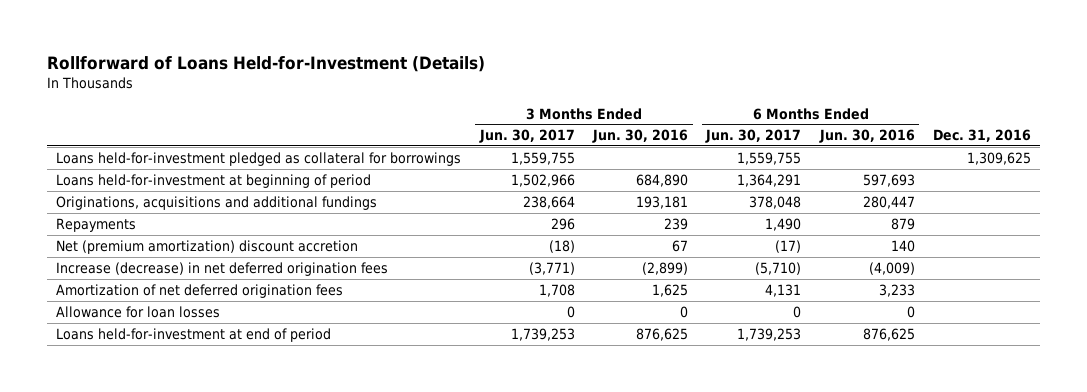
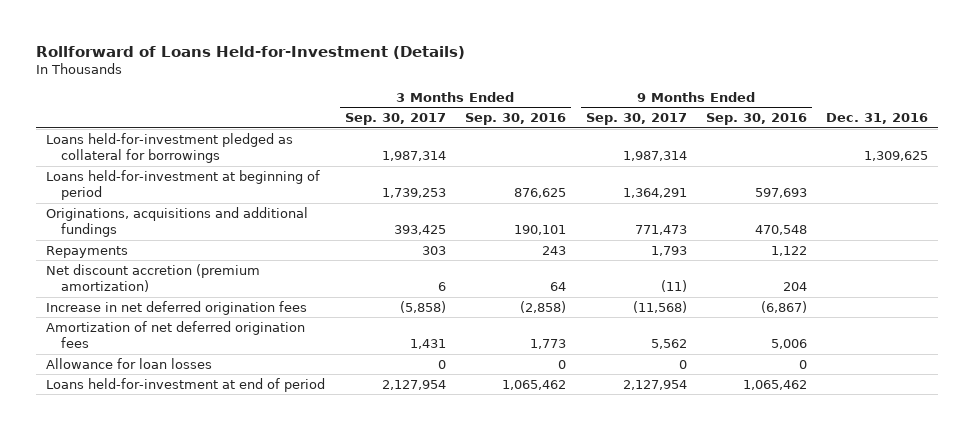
- | 3 Months Ended Jun. 30, 2017 | 3 Months Ended Jun. 30, 2016 | 6 Months Ended Jun. 30, 2017 | 6 Months Ended Jun. 30, 2016 | Dec. 31, 2016
+ | 3 Months Ended Sep. 30, 2017 | 3 Months Ended Sep. 30, 2016 | 9 Months Ended Sep. 30, 2017 | 9 Months Ended Sep. 30, 2016 | Dec. 31, 2016
- Net (premium amortization) discount accretion | (18) | 67 | (17) | 140 |
- Increase (decrease) in net deferred origination fees | (3,771) | (2,899) | (5,710) | (4,009) |
+ Net discount accretion (premium amortization) | 6 | 64 | (11) | 204 |
+ Increase in net deferred origination fees | (5,858) | (2,858) | (11,568) | (6,867) |

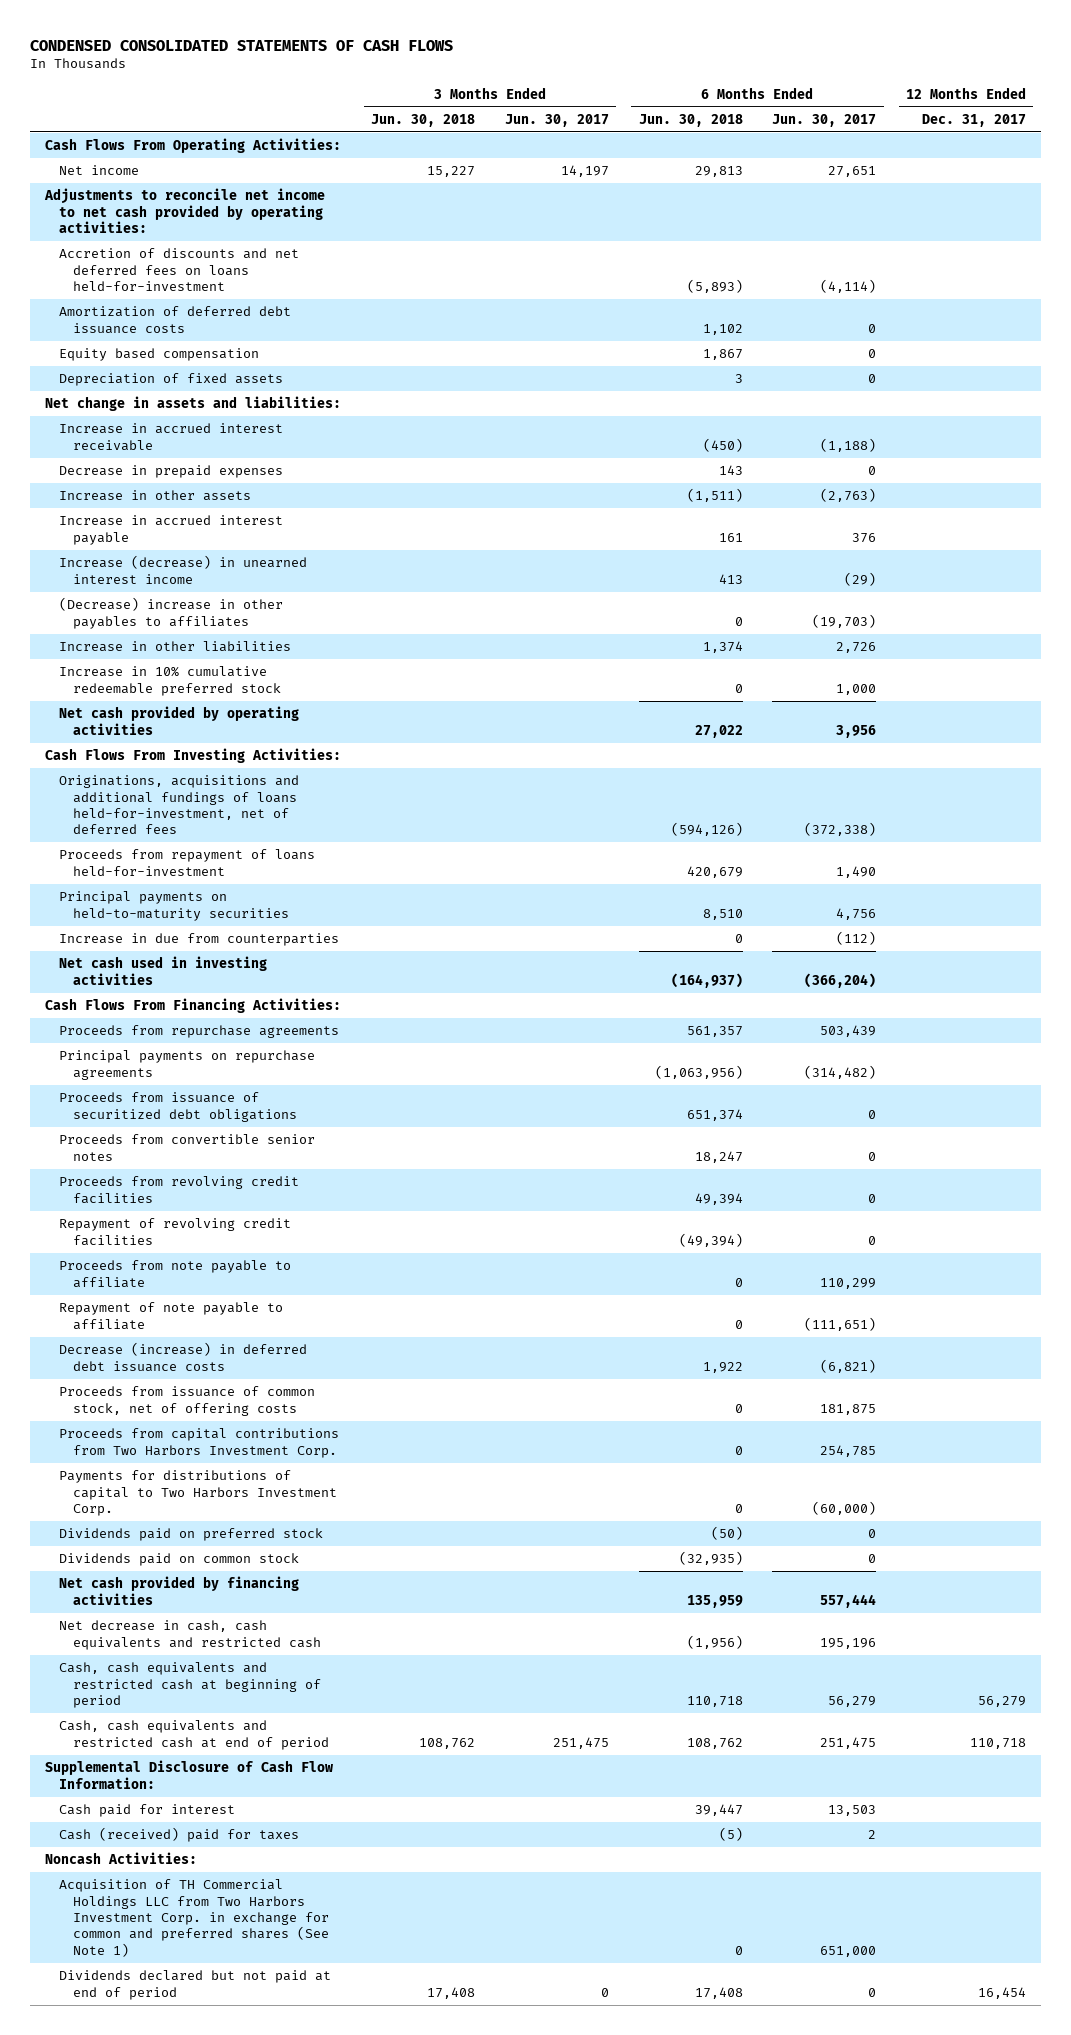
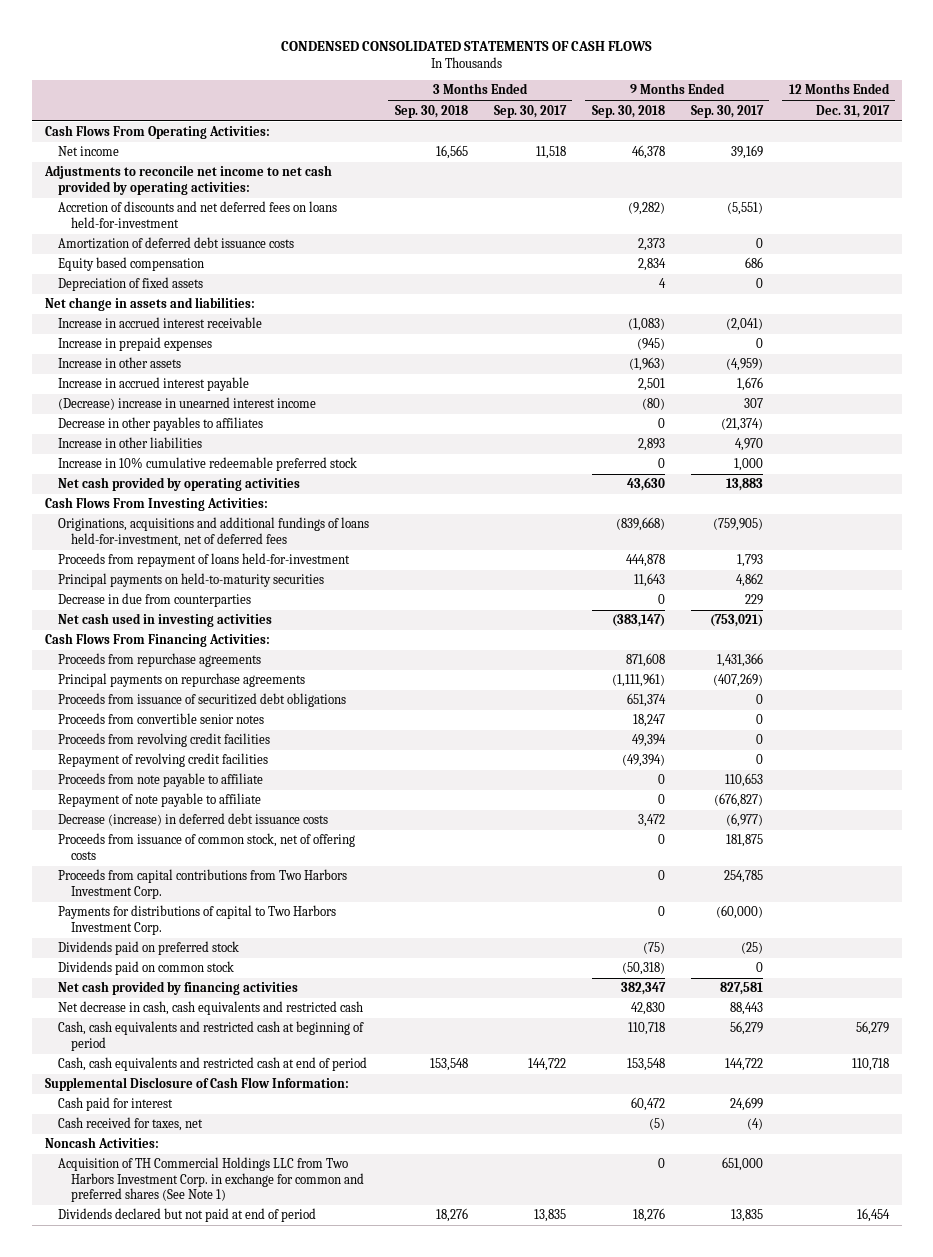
- | 3 Months Ended Jun. 30, 2018 | 3 Months Ended Jun. 30, 2017 | 6 Months Ended Jun. 30, 2018 | 6 Months Ended Jun. 30, 2017 | 12 Months Ended Dec. 31, 2017
+ | 3 Months Ended Sep. 30, 2018 | 3 Months Ended Sep. 30, 2017 | 9 Months Ended Sep. 30, 2018 | 9 Months Ended Sep. 30, 2017 | 12 Months Ended Dec. 31, 2017
- Decrease in prepaid expenses | | | 143 | 0 |
+ Increase in prepaid expenses | | | (945) | 0 |
- Increase (decrease) in unearned interest income | | | 413 | (29) |
- (Decrease) increase in other payables to affiliates | | | 0 | (19,703) |
+ (Decrease) increase in unearned interest income | | | (80) | 307 |
+ Decrease in other payables to affiliates | | | 0 | (21,374) |
- Increase in due from counterparties | | | 0 | (112) |
+ Decrease in due from counterparties | | | 0 | 229 |
- Cash (received) paid for taxes | | | (5) | 2 |
+ Cash received for taxes, net | | | (5) | (4) |

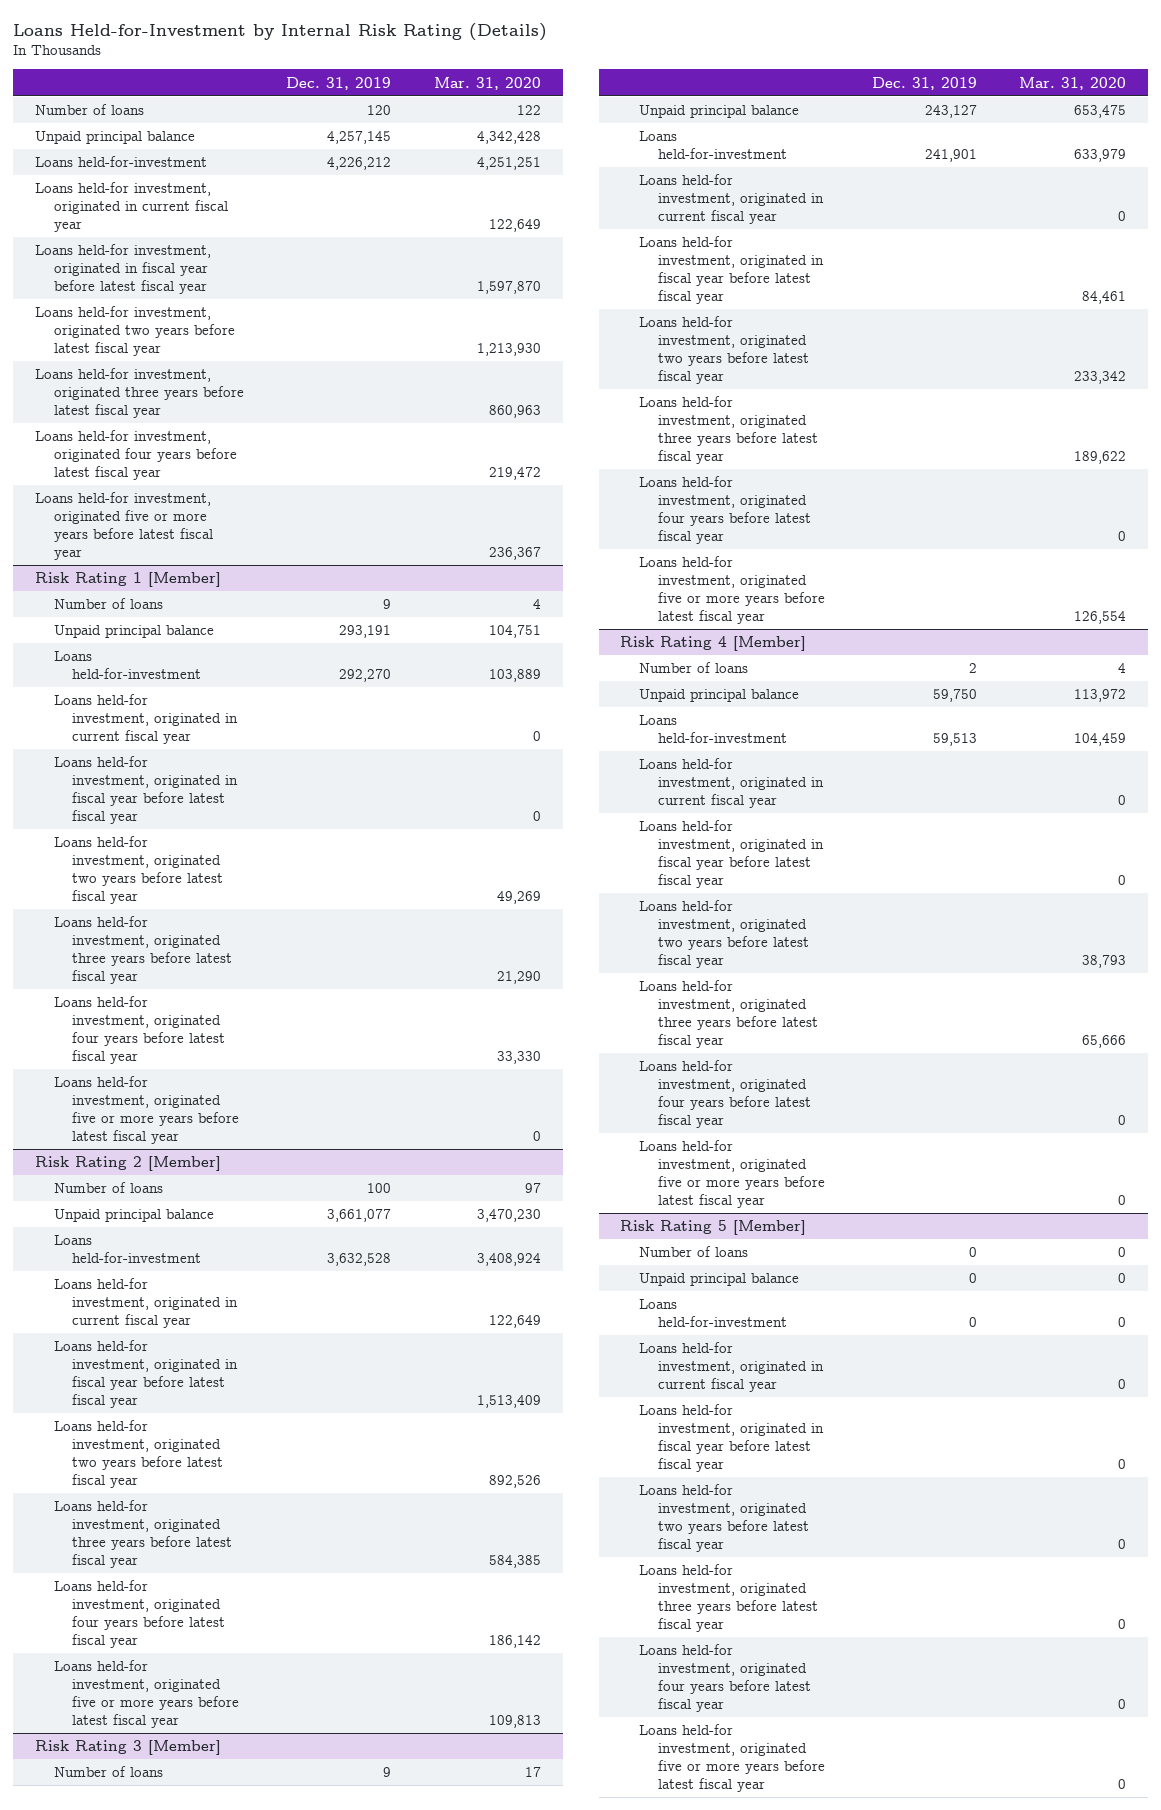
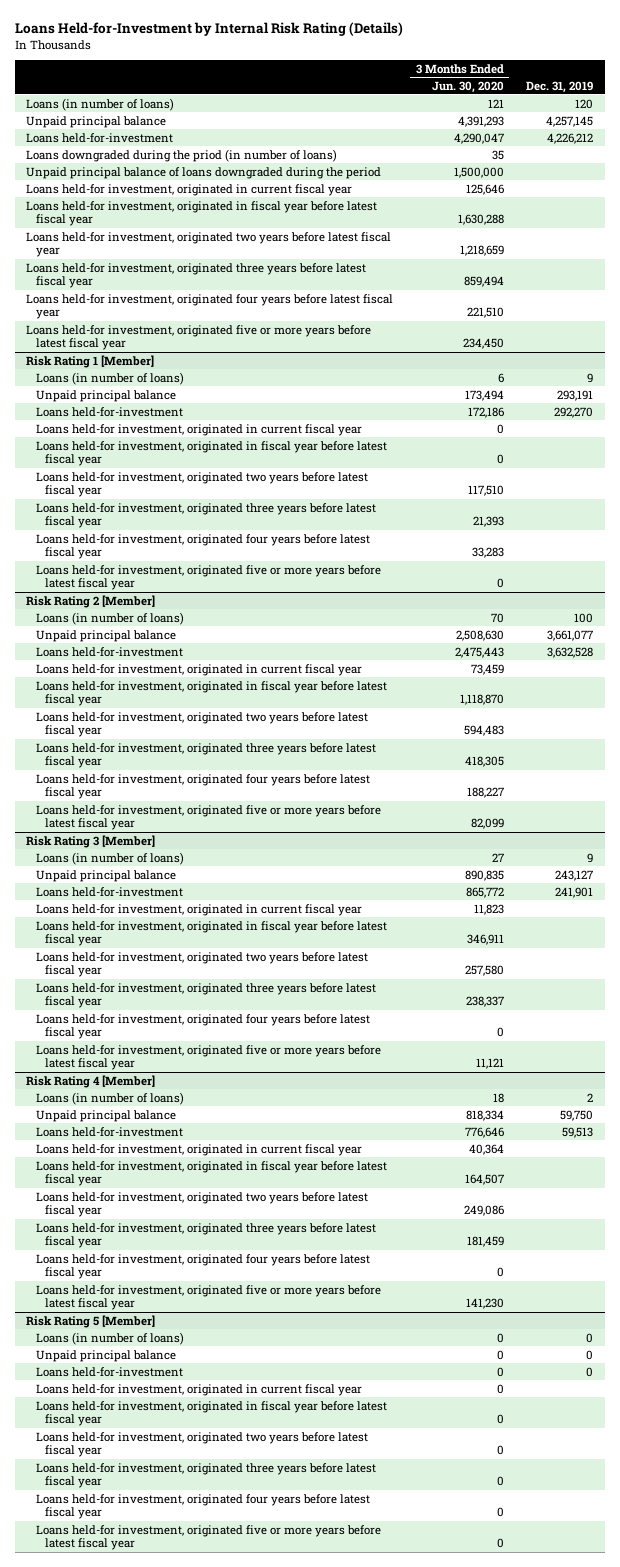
- | Dec. 31, 2019 | Mar. 31, 2020
+ | 3 Months Ended Jun. 30, 2020 | Dec. 31, 2019
- Number of loans | 120 | 122
+ Loans (in number of loans) | 121 | 120
+ Loans downgraded during the priod (in number of loans) | 35 |
+ Unpaid principal balance of loans downgraded during the period | 1,500,000 |
@ Risk Rating 1 [Member]
- Number of loans | 9 | 4
+ Loans (in number of loans) | 6 | 9
@ Risk Rating 2 [Member]
- Number of loans | 100 | 97
+ Loans (in number of loans) | 70 | 100
@ Risk Rating 3 [Member]
- Number of loans | 9 | 17
+ Loans (in number of loans) | 27 | 9
@ Risk Rating 4 [Member]
- Number of loans | 2 | 4
+ Loans (in number of loans) | 18 | 2
@ Risk Rating 5 [Member]
- Number of loans | 0 | 0
+ Loans (in number of loans) | 0 | 0

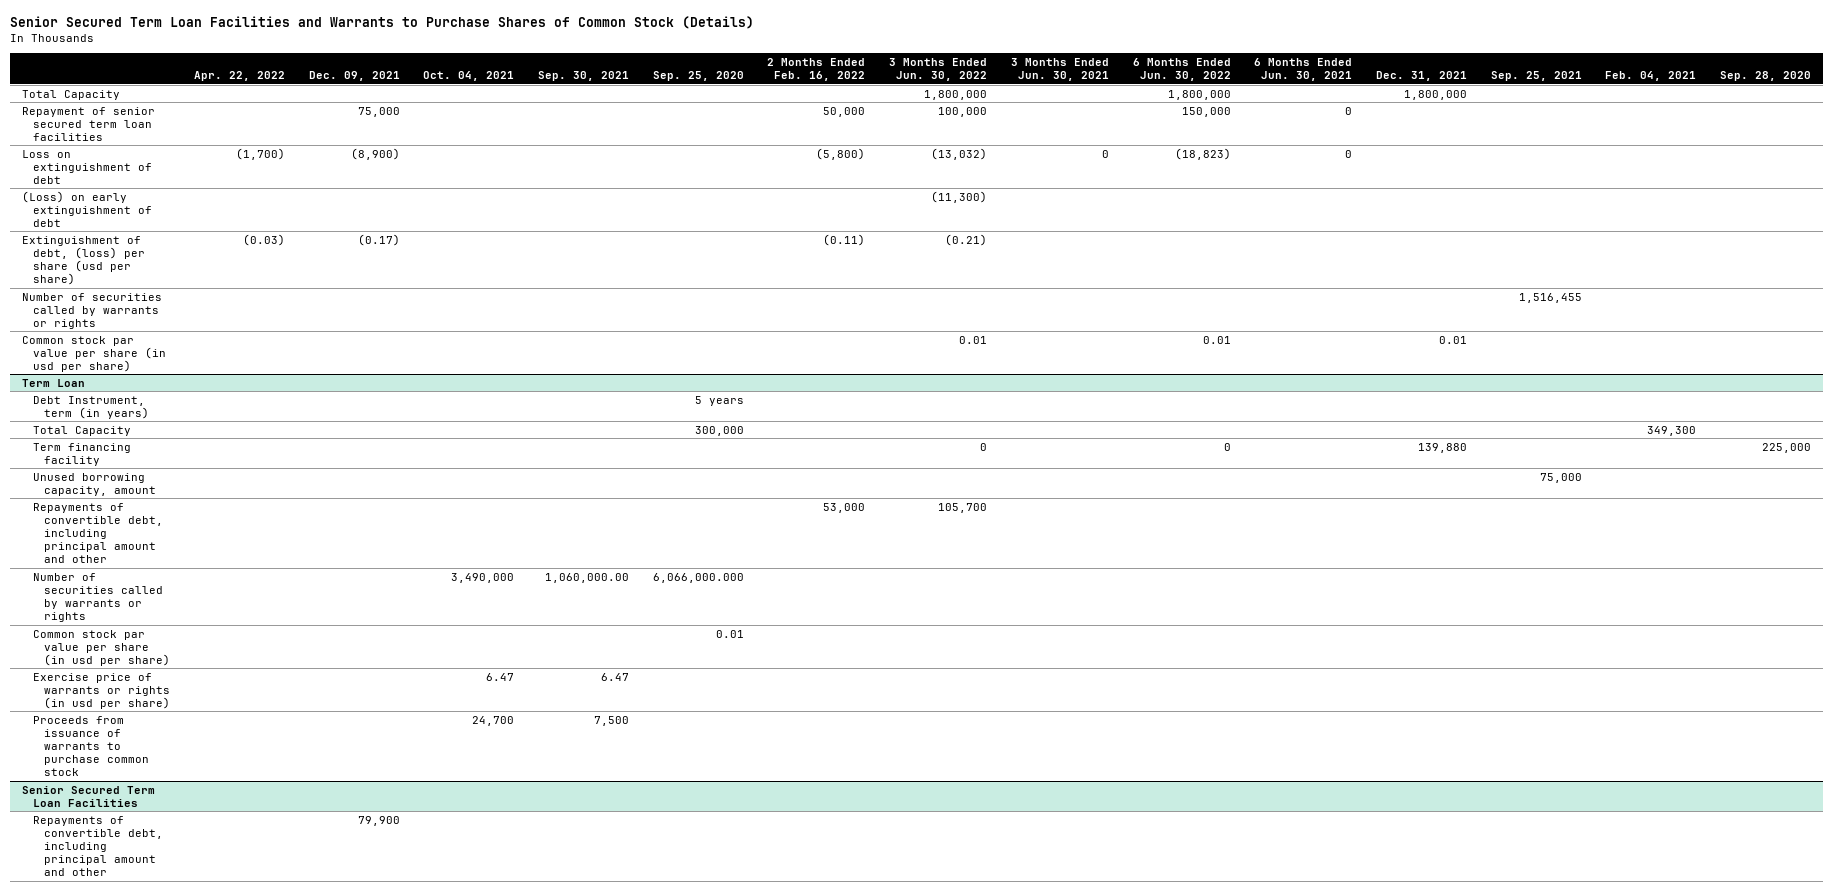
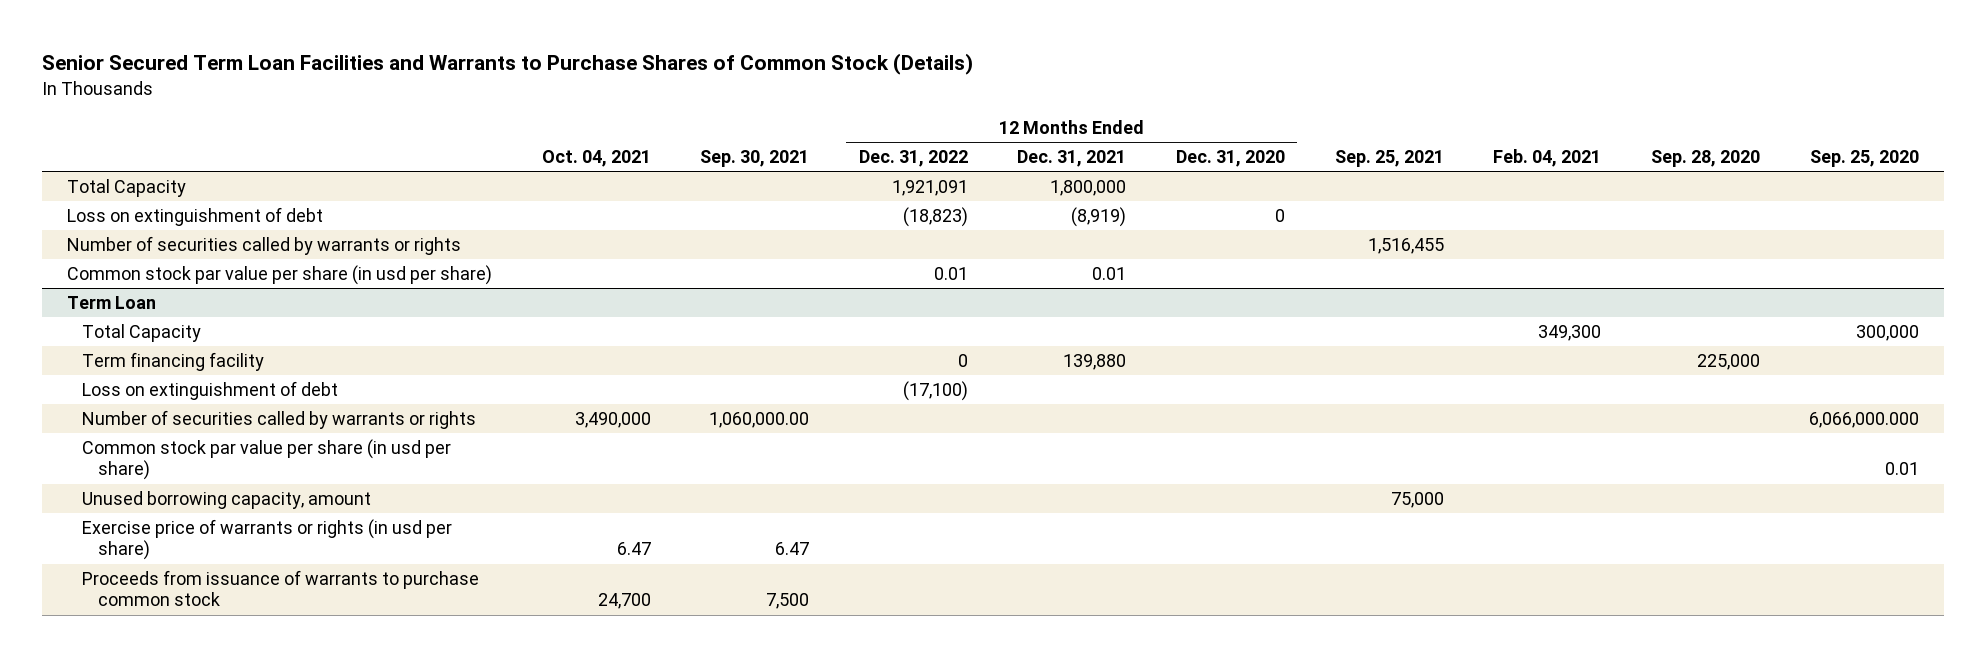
- | Apr. 22, 2022 | Dec. 09, 2021 | Oct. 04, 2021 | Sep. 30, 2021 | Sep. 25, 2020 | 2 Months Ended Feb. 16, 2022 | 3 Months Ended Jun. 30, 2022 | 3 Months Ended Jun. 30, 2021 | 6 Months Ended Jun. 30, 2022 | 6 Months Ended Jun. 30, 2021 | Dec. 31, 2021 | Sep. 25, 2021 | Feb. 04, 2021 | Sep. 28, 2020
+ | Oct. 04, 2021 | Sep. 30, 2021 | 12 Months Ended Dec. 31, 2022 | 12 Months Ended Dec. 31, 2021 | 12 Months Ended Dec. 31, 2020 | Sep. 25, 2021 | Feb. 04, 2021 | Sep. 28, 2020 | Sep. 25, 2020
- Repayment of senior secured term loan facilities | | 75,000 | | | | 50,000 | 100,000 | | 150,000 | 0 | | | |
- (Loss) on early extinguishment of debt | | | | | | | (11,300) | | | | | | |
- Extinguishment of debt, (loss) per share (usd per share) | (0.03) | (0.17) | | | | (0.11) | (0.21) | | | | | | |
@ Term Loan
- Debt Instrument, term (in years) | | | | | 5 years | | | | | | | | |
- Repayments of convertible debt, including principal amount and other | | | | | | 53,000 | 105,700 | | | | | | |
+ Loss on extinguishment of debt | | | (17,100) | | | | | |
moved down: Unused borrowing capacity, amount | | | | | | 75,000 | | |
- Senior Secured Term Loan Facilities
- Repayments of convertible debt, including principal amount and other | | 79,900 | | | | | | | | | | | |

